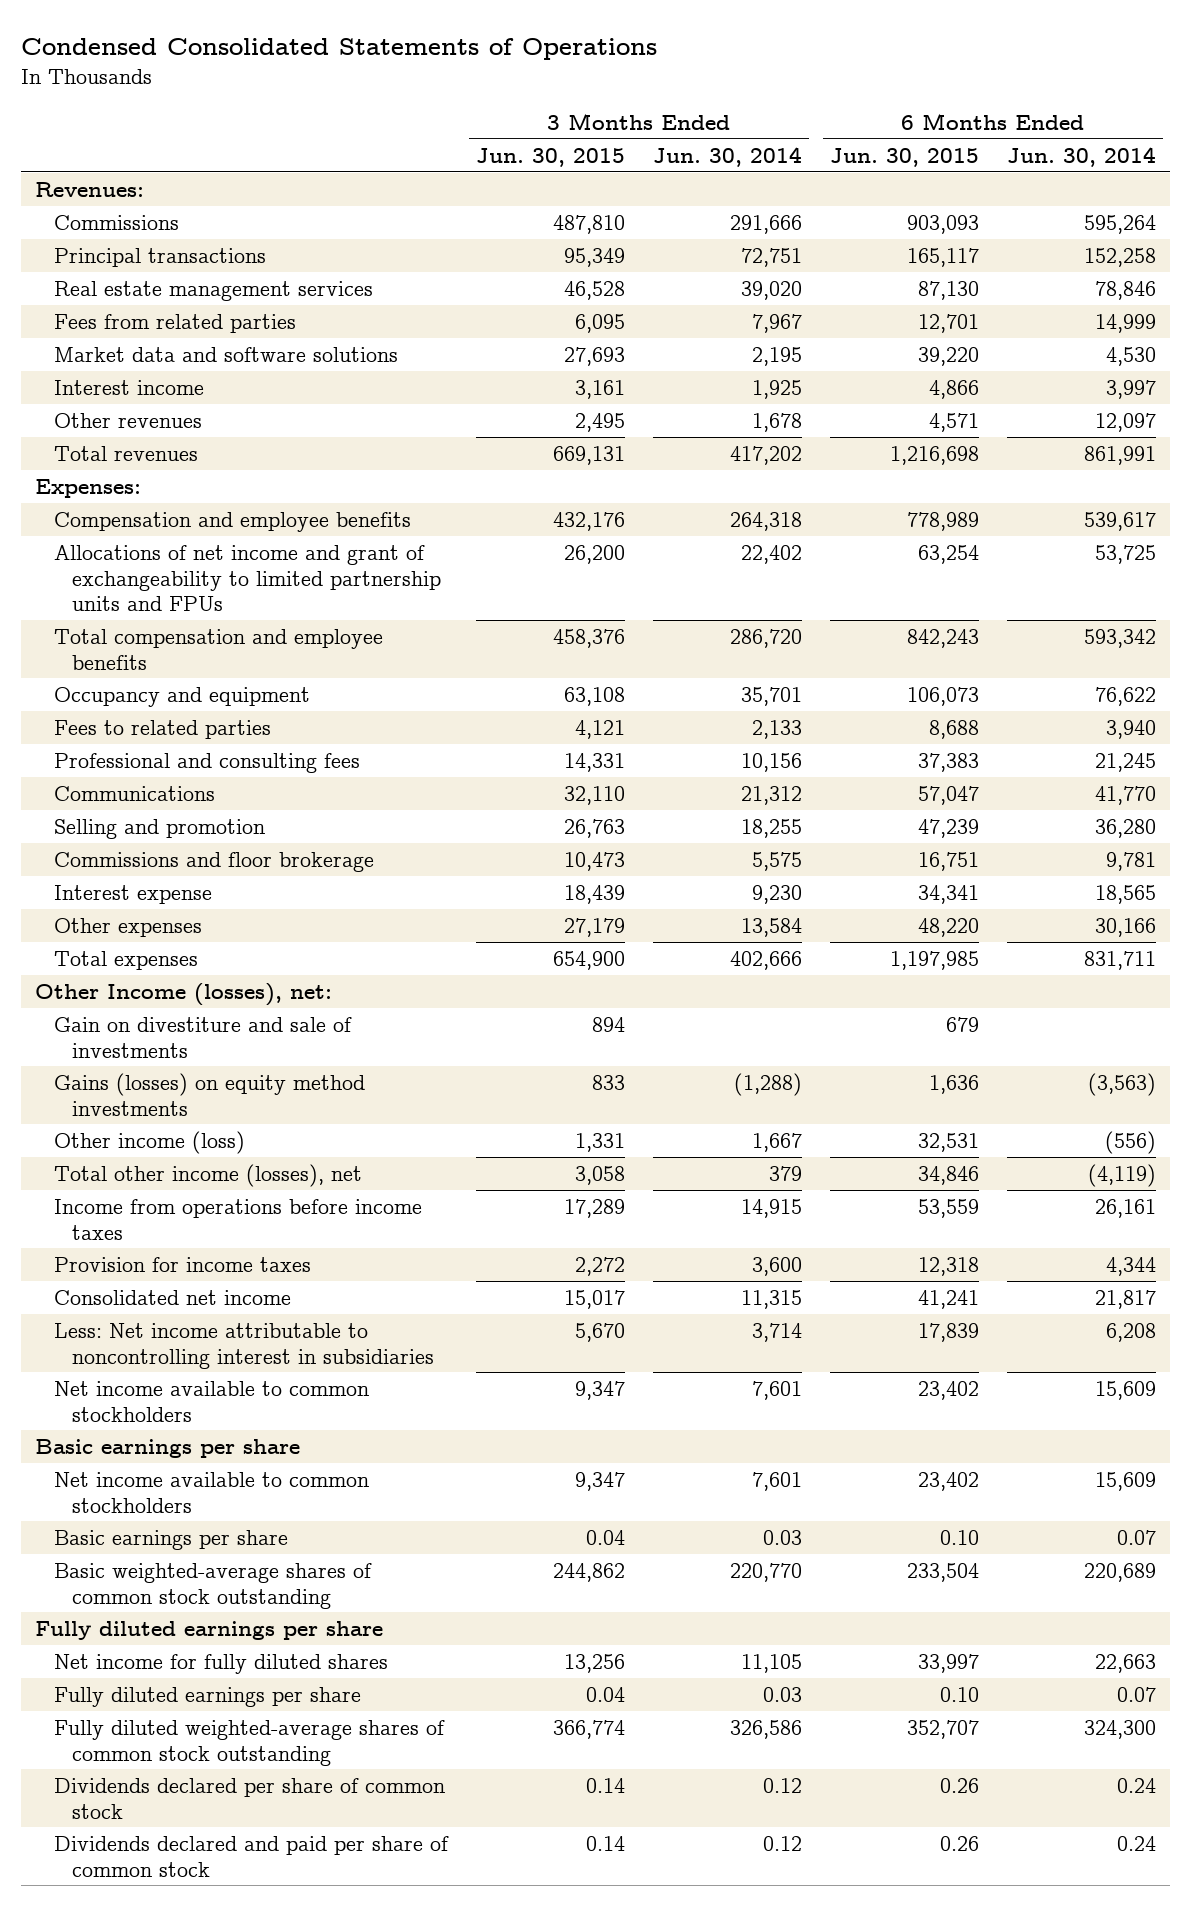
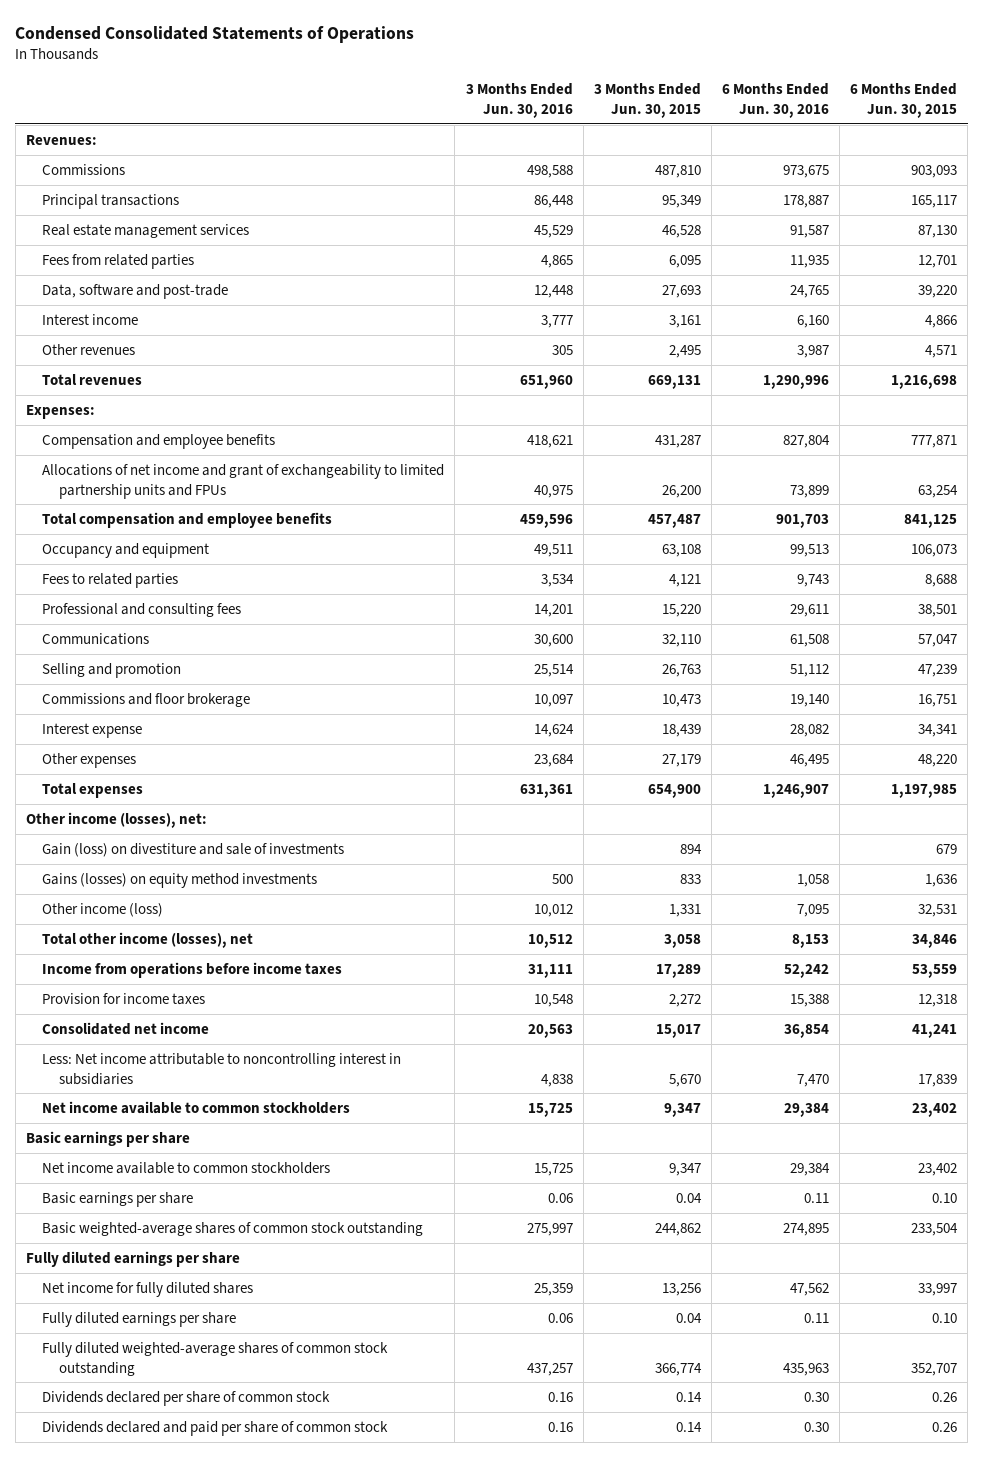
- | 3 Months Ended Jun. 30, 2015 | 3 Months Ended Jun. 30, 2014 | 6 Months Ended Jun. 30, 2015 | 6 Months Ended Jun. 30, 2014
+ | 3 Months Ended Jun. 30, 2016 | 3 Months Ended Jun. 30, 2015 | 6 Months Ended Jun. 30, 2016 | 6 Months Ended Jun. 30, 2015
- Market data and software solutions | 27,693 | 2,195 | 39,220 | 4,530
+ Data, software and post-trade | 12,448 | 27,693 | 24,765 | 39,220
- Compensation and employee benefits | 432,176 | 264,318 | 778,989 | 539,617
+ Compensation and employee benefits | 418,621 | 431,287 | 827,804 | 777,871
- Total compensation and employee benefits | 458,376 | 286,720 | 842,243 | 593,342
+ Total compensation and employee benefits | 459,596 | 457,487 | 901,703 | 841,125
- Professional and consulting fees | 14,331 | 10,156 | 37,383 | 21,245
+ Professional and consulting fees | 14,201 | 15,220 | 29,611 | 38,501
- Other Income (losses), net:
- Gain on divestiture and sale of investments | 894 | | 679 |
+ Other income (losses), net:
+ Gain (loss) on divestiture and sale of investments | | 894 | | 679

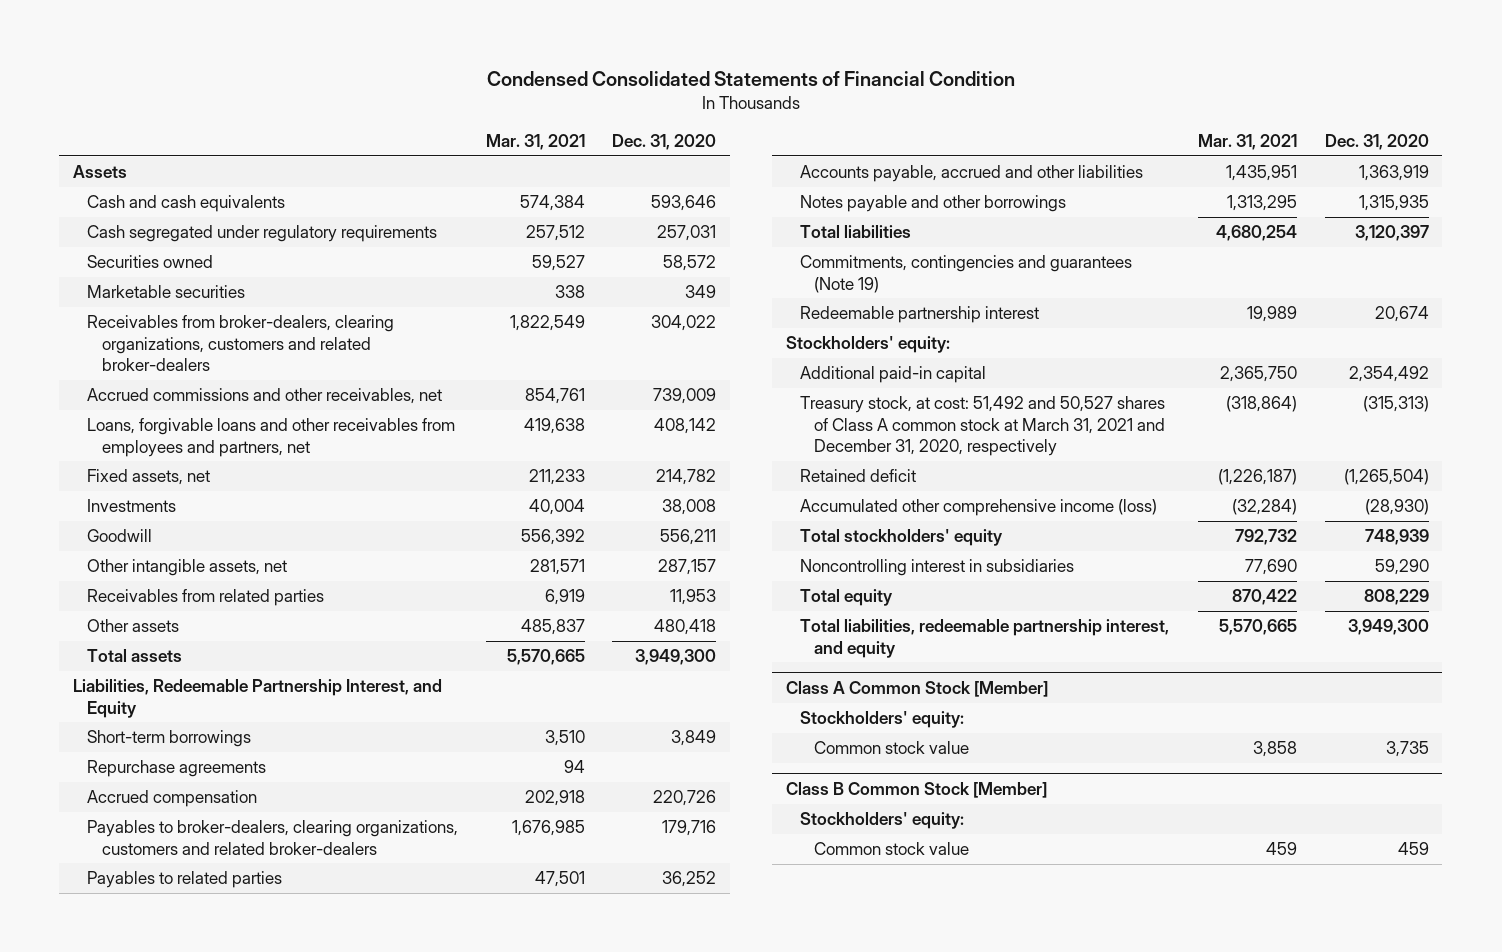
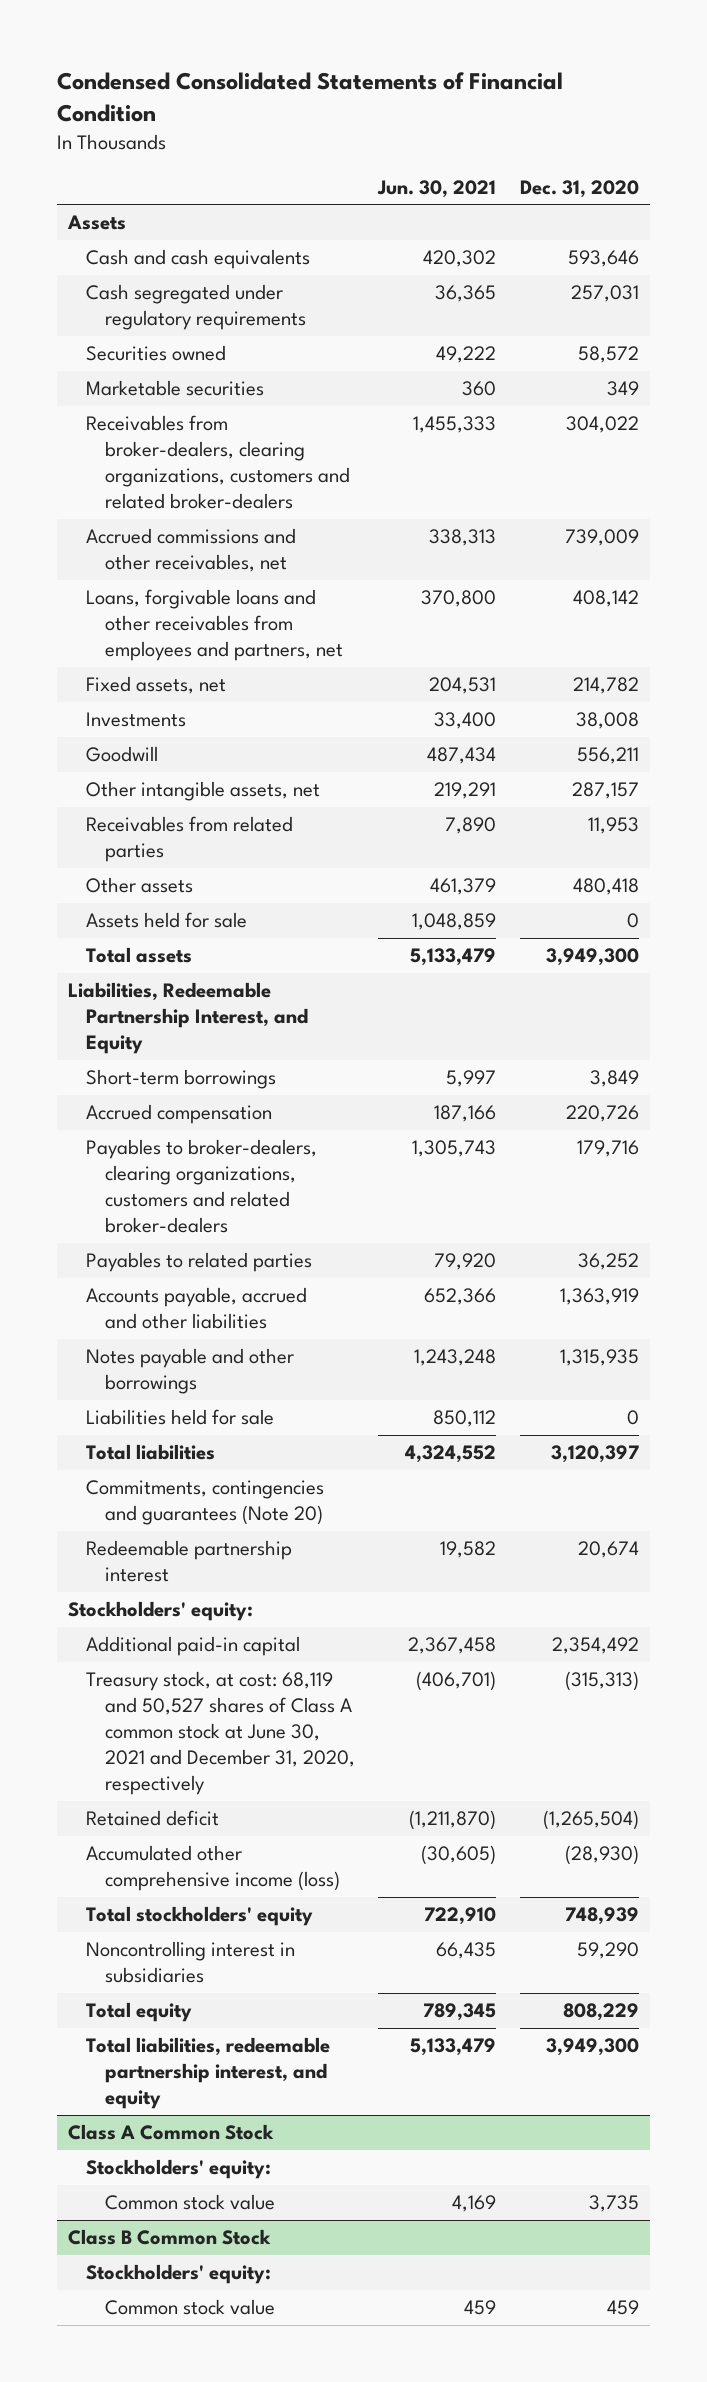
- | Mar. 31, 2021 | Dec. 31, 2020
+ | Jun. 30, 2021 | Dec. 31, 2020
+ Assets held for sale | 1,048,859 | 0
- Repurchase agreements | 94 |
+ Liabilities held for sale | 850,112 | 0
- Commitments, contingencies and guarantees (Note 19)
+ Commitments, contingencies and guarantees (Note 20)
- Treasury stock, at cost: 51,492 and 50,527 shares of Class A common stock at March 31, 2021 and December 31, 2020, respectively | (318,864) | (315,313)
+ Treasury stock, at cost: 68,119 and 50,527 shares of Class A common stock at June 30, 2021 and December 31, 2020, respectively | (406,701) | (315,313)
- Class A Common Stock [Member]
+ Class A Common Stock
- Class B Common Stock [Member]
+ Class B Common Stock

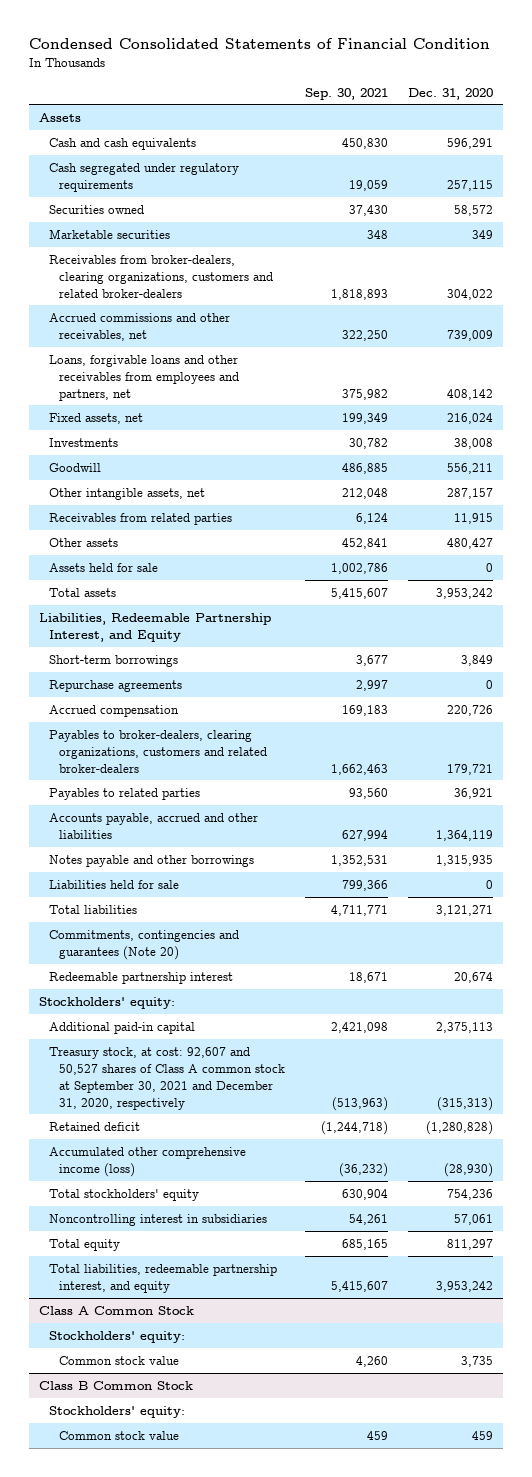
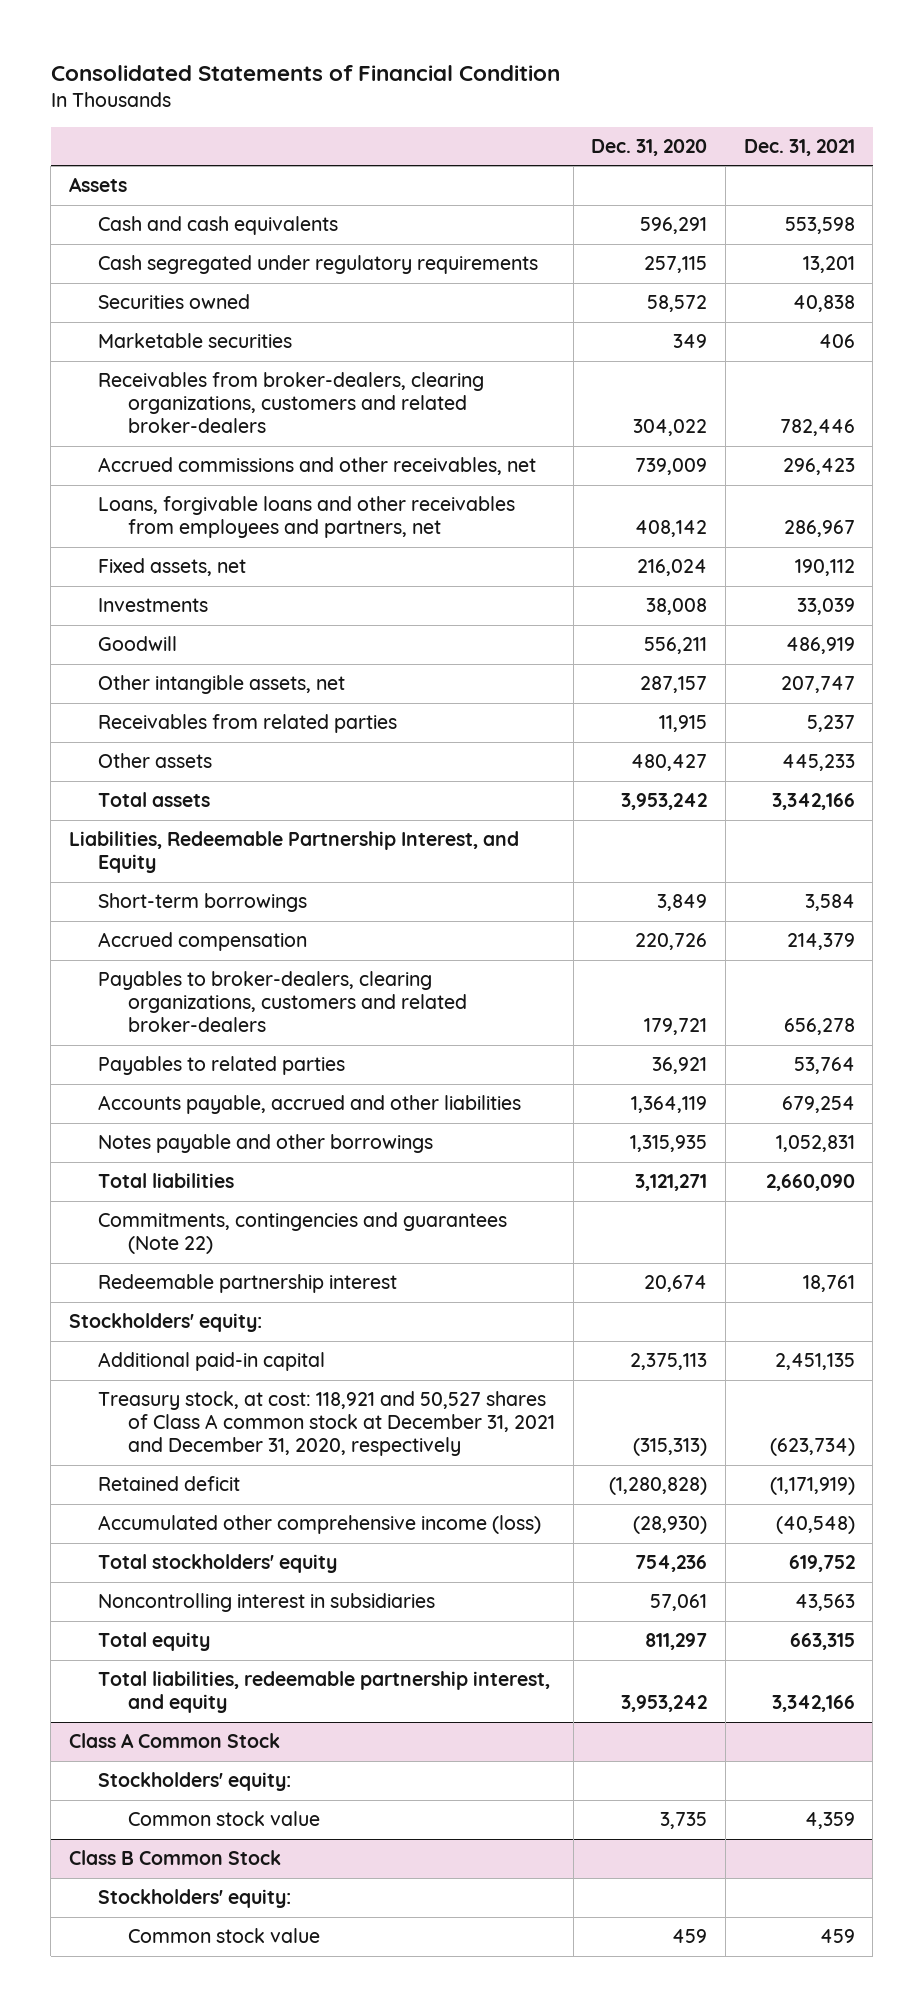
- Condensed Consolidated Statements of Financial Condition
+ Consolidated Statements of Financial Condition
- | Sep. 30, 2021 | Dec. 31, 2020
+ | Dec. 31, 2020 | Dec. 31, 2021
- Assets held for sale | 1,002,786 | 0
- Repurchase agreements | 2,997 | 0
- Liabilities held for sale | 799,366 | 0
- Commitments, contingencies and guarantees (Note 20)
+ Commitments, contingencies and guarantees (Note 22)
- Treasury stock, at cost: 92,607 and 50,527 shares of Class A common stock at September 30, 2021 and December 31, 2020, respectively | (513,963) | (315,313)
+ Treasury stock, at cost: 118,921 and 50,527 shares of Class A common stock at December 31, 2021 and December 31, 2020, respectively | (315,313) | (623,734)

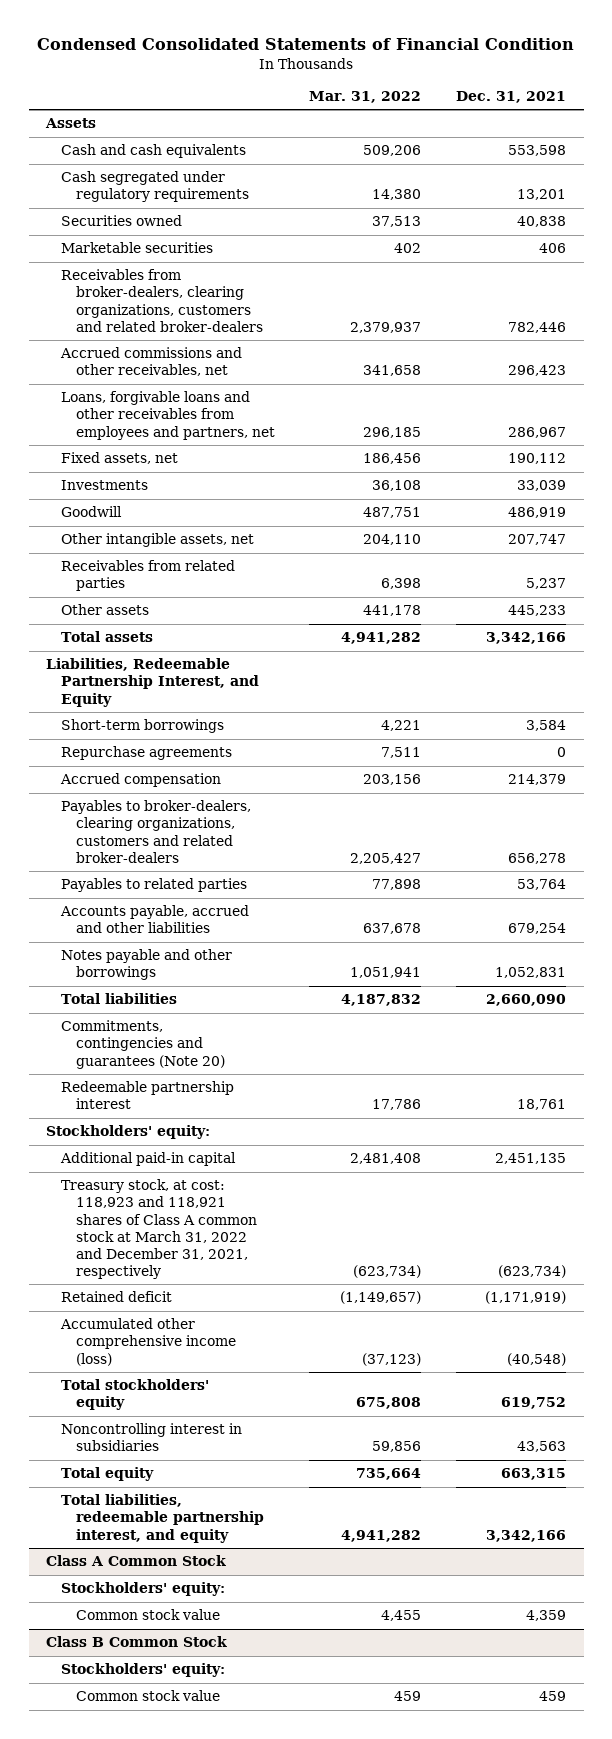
- Consolidated Statements of Financial Condition
+ Condensed Consolidated Statements of Financial Condition
- | Dec. 31, 2020 | Dec. 31, 2021
+ | Mar. 31, 2022 | Dec. 31, 2021
+ Repurchase agreements | 7,511 | 0
- Commitments, contingencies and guarantees (Note 22)
+ Commitments, contingencies and guarantees (Note 20)
- Treasury stock, at cost: 118,921 and 50,527 shares of Class A common stock at December 31, 2021 and December 31, 2020, respectively | (315,313) | (623,734)
+ Treasury stock, at cost: 118,923 and 118,921 shares of Class A common stock at March 31, 2022 and December 31, 2021, respectively | (623,734) | (623,734)

